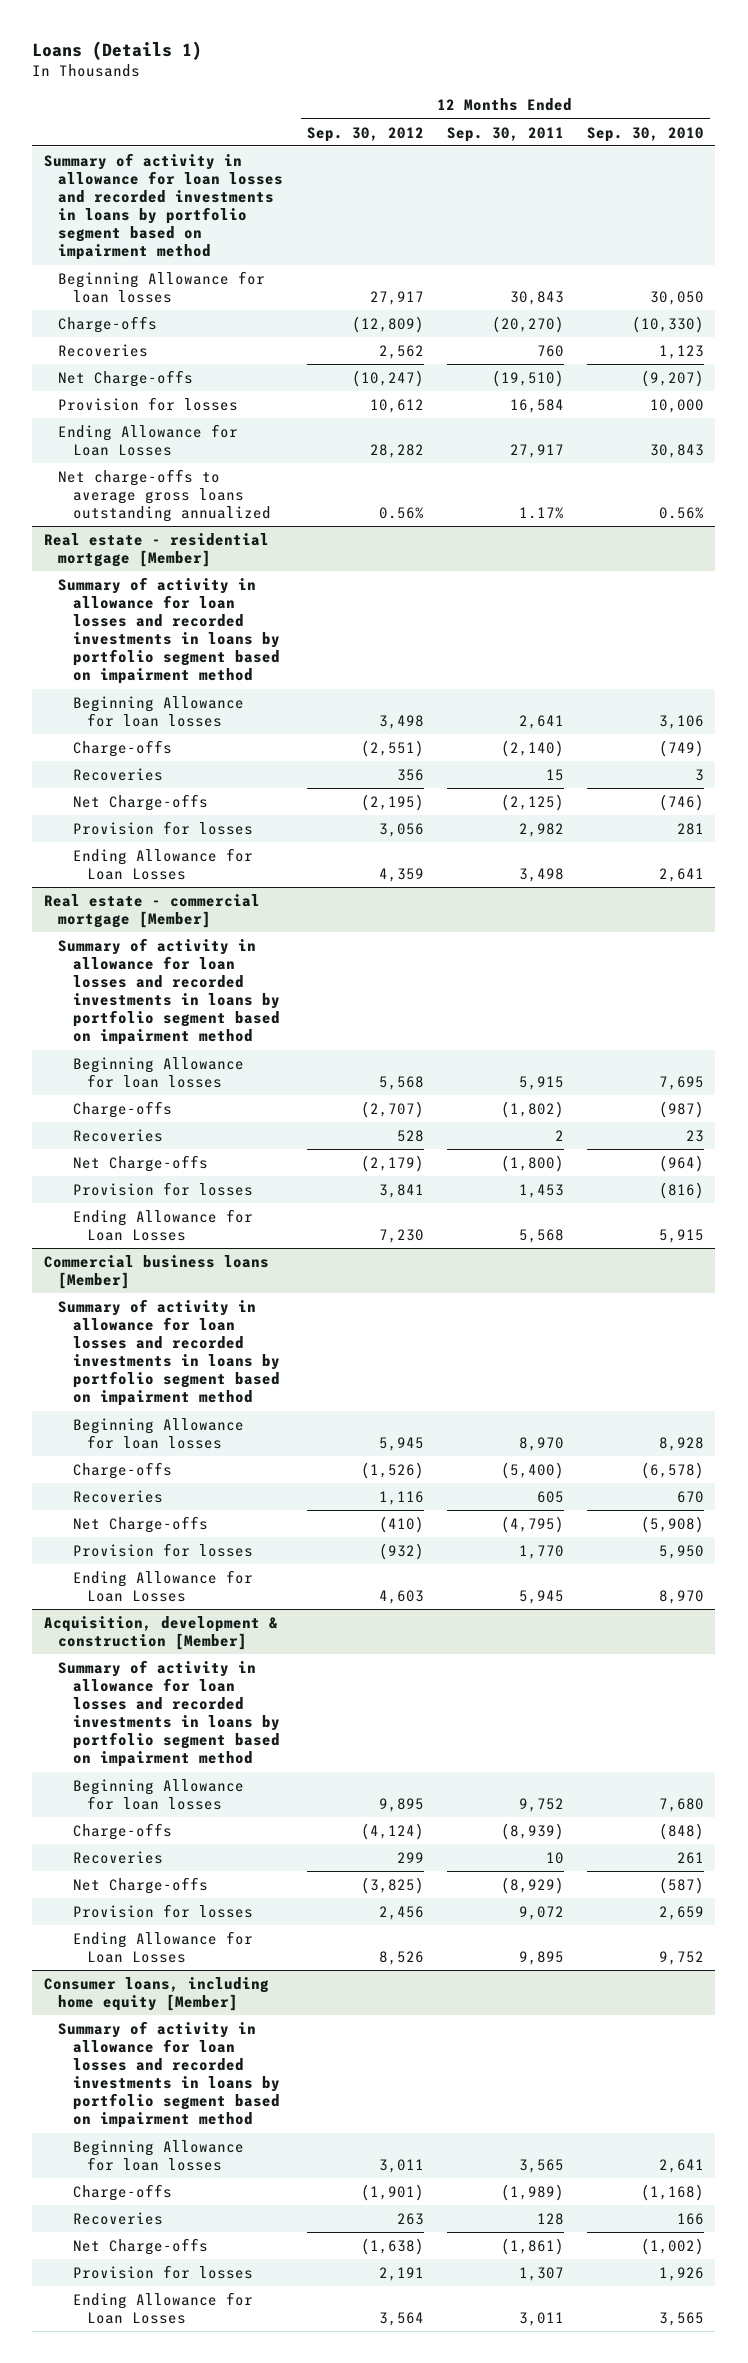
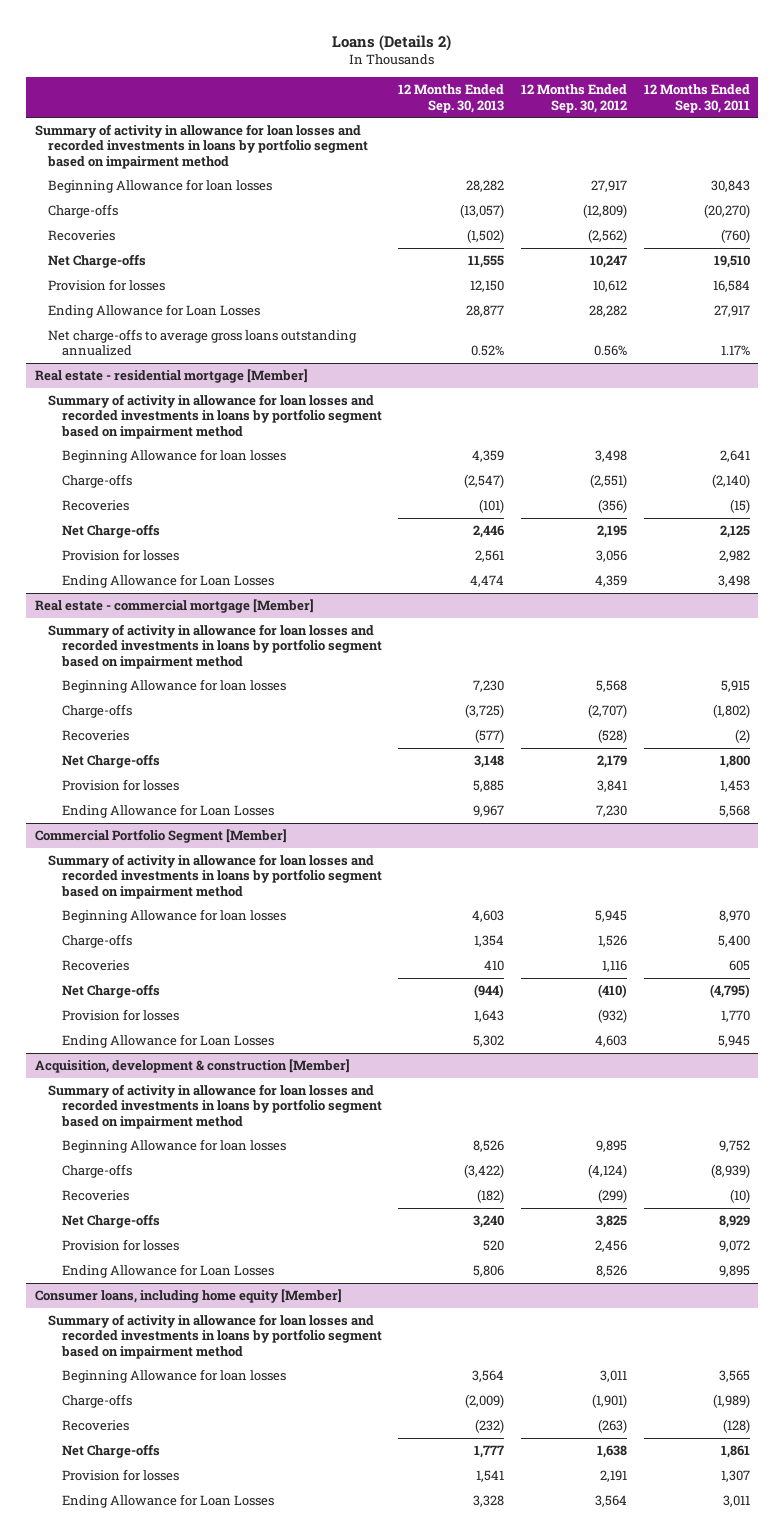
- Loans (Details 1)
+ Loans (Details 2)
- | 12 Months Ended Sep. 30, 2012 | 12 Months Ended Sep. 30, 2011 | 12 Months Ended Sep. 30, 2010
+ | 12 Months Ended Sep. 30, 2013 | 12 Months Ended Sep. 30, 2012 | 12 Months Ended Sep. 30, 2011
- Recoveries | 2,562 | 760 | 1,123
- Net Charge-offs | (10,247) | (19,510) | (9,207)
+ Recoveries | (1,502) | (2,562) | (760)
+ Net Charge-offs | 11,555 | 10,247 | 19,510
@ Real estate - residential mortgage [Member]
- Recoveries | 356 | 15 | 3
- Net Charge-offs | (2,195) | (2,125) | (746)
+ Recoveries | (101) | (356) | (15)
+ Net Charge-offs | 2,446 | 2,195 | 2,125
@ Real estate - commercial mortgage [Member]
- Recoveries | 528 | 2 | 23
- Net Charge-offs | (2,179) | (1,800) | (964)
+ Recoveries | (577) | (528) | (2)
+ Net Charge-offs | 3,148 | 2,179 | 1,800
- Commercial business loans [Member]
+ Commercial Portfolio Segment [Member]
- Charge-offs | (1,526) | (5,400) | (6,578)
+ Charge-offs | 1,354 | 1,526 | 5,400
@ Acquisition, development & construction [Member]
- Recoveries | 299 | 10 | 261
- Net Charge-offs | (3,825) | (8,929) | (587)
+ Recoveries | (182) | (299) | (10)
+ Net Charge-offs | 3,240 | 3,825 | 8,929
@ Consumer loans, including home equity [Member]
- Recoveries | 263 | 128 | 166
- Net Charge-offs | (1,638) | (1,861) | (1,002)
+ Recoveries | (232) | (263) | (128)
+ Net Charge-offs | 1,777 | 1,638 | 1,861

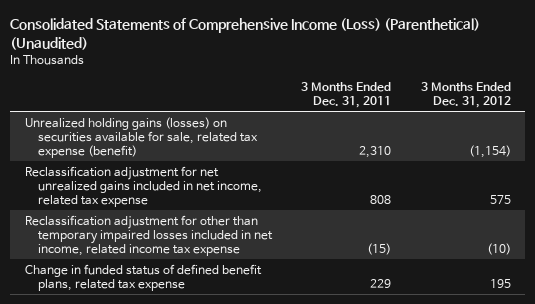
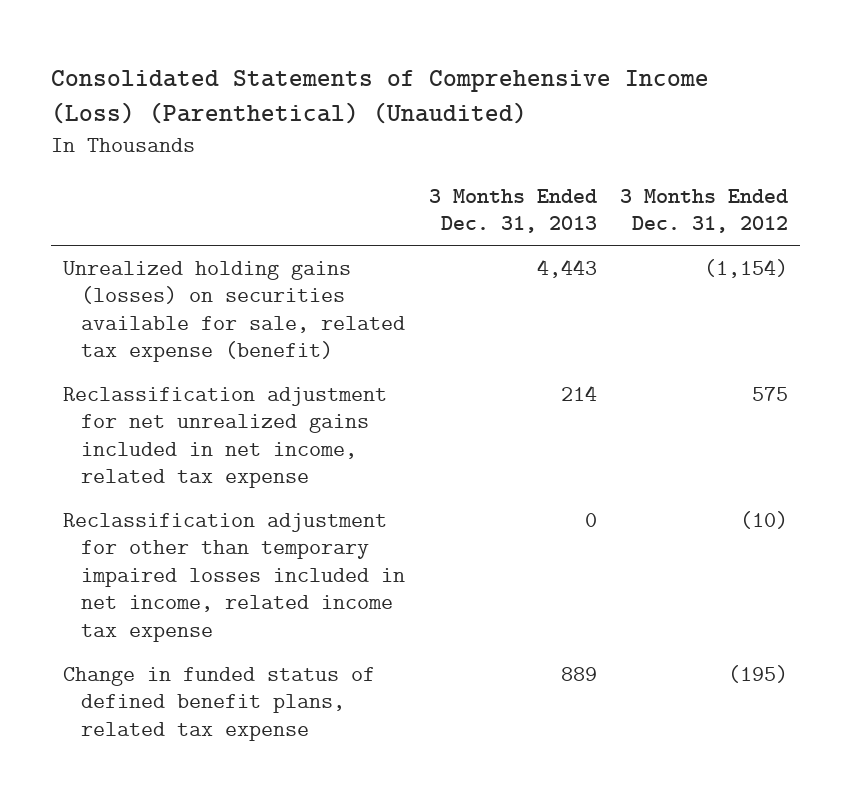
- | 3 Months Ended Dec. 31, 2011 | 3 Months Ended Dec. 31, 2012
+ | 3 Months Ended Dec. 31, 2013 | 3 Months Ended Dec. 31, 2012
- Change in funded status of defined benefit plans, related tax expense | 229 | 195
+ Change in funded status of defined benefit plans, related tax expense | 889 | (195)

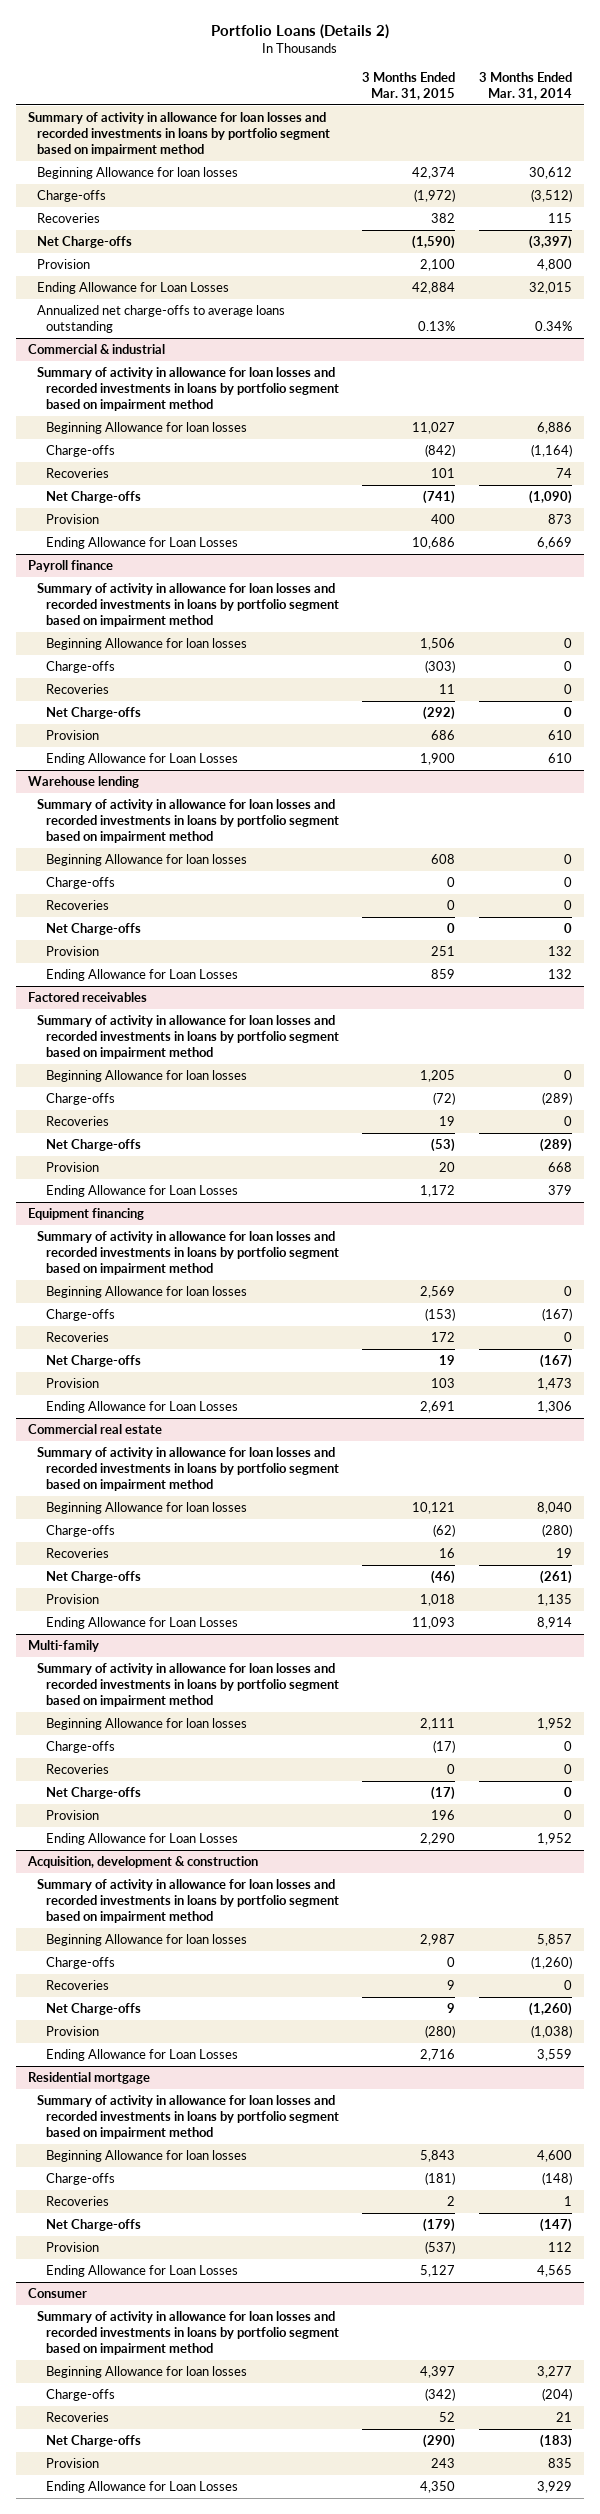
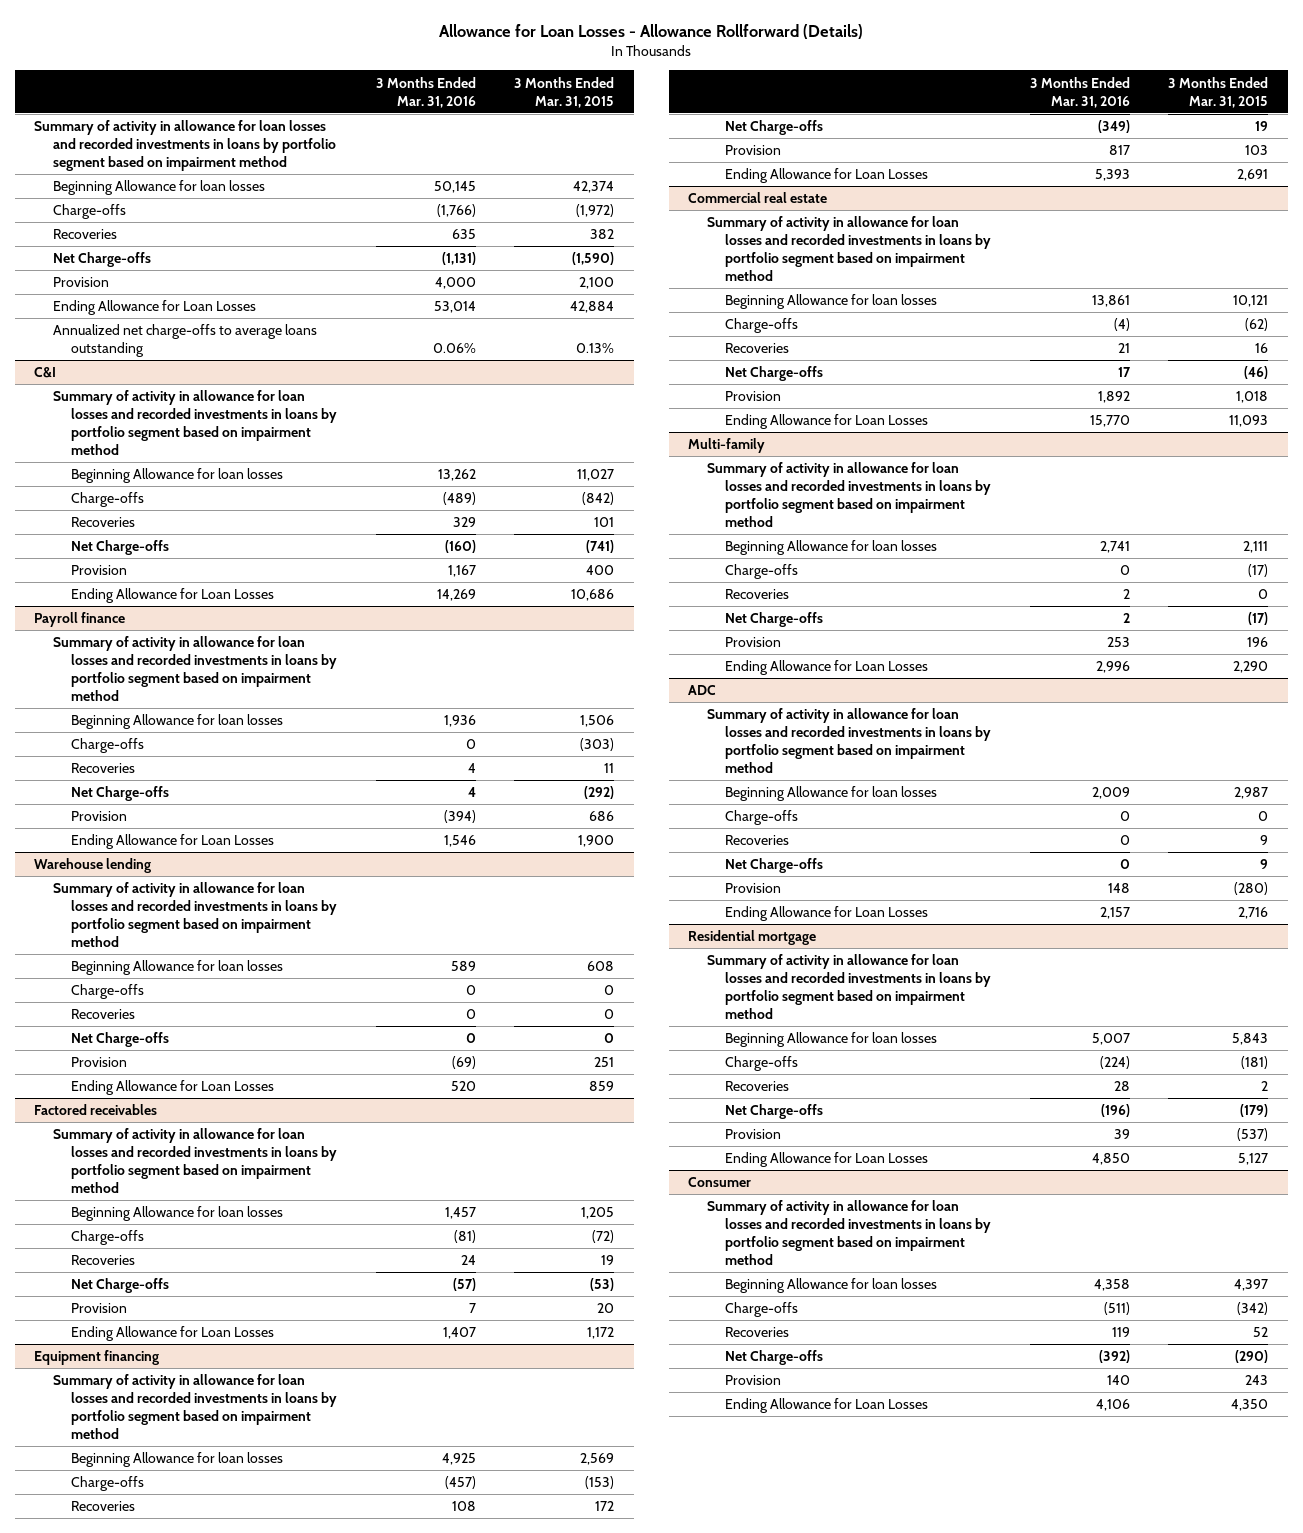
- Portfolio Loans (Details 2)
+ Allowance for Loan Losses - Allowance Rollforward (Details)
- | 3 Months Ended Mar. 31, 2015 | 3 Months Ended Mar. 31, 2014
+ | 3 Months Ended Mar. 31, 2016 | 3 Months Ended Mar. 31, 2015
- Commercial & industrial
+ C&I
- Acquisition, development & construction
+ ADC

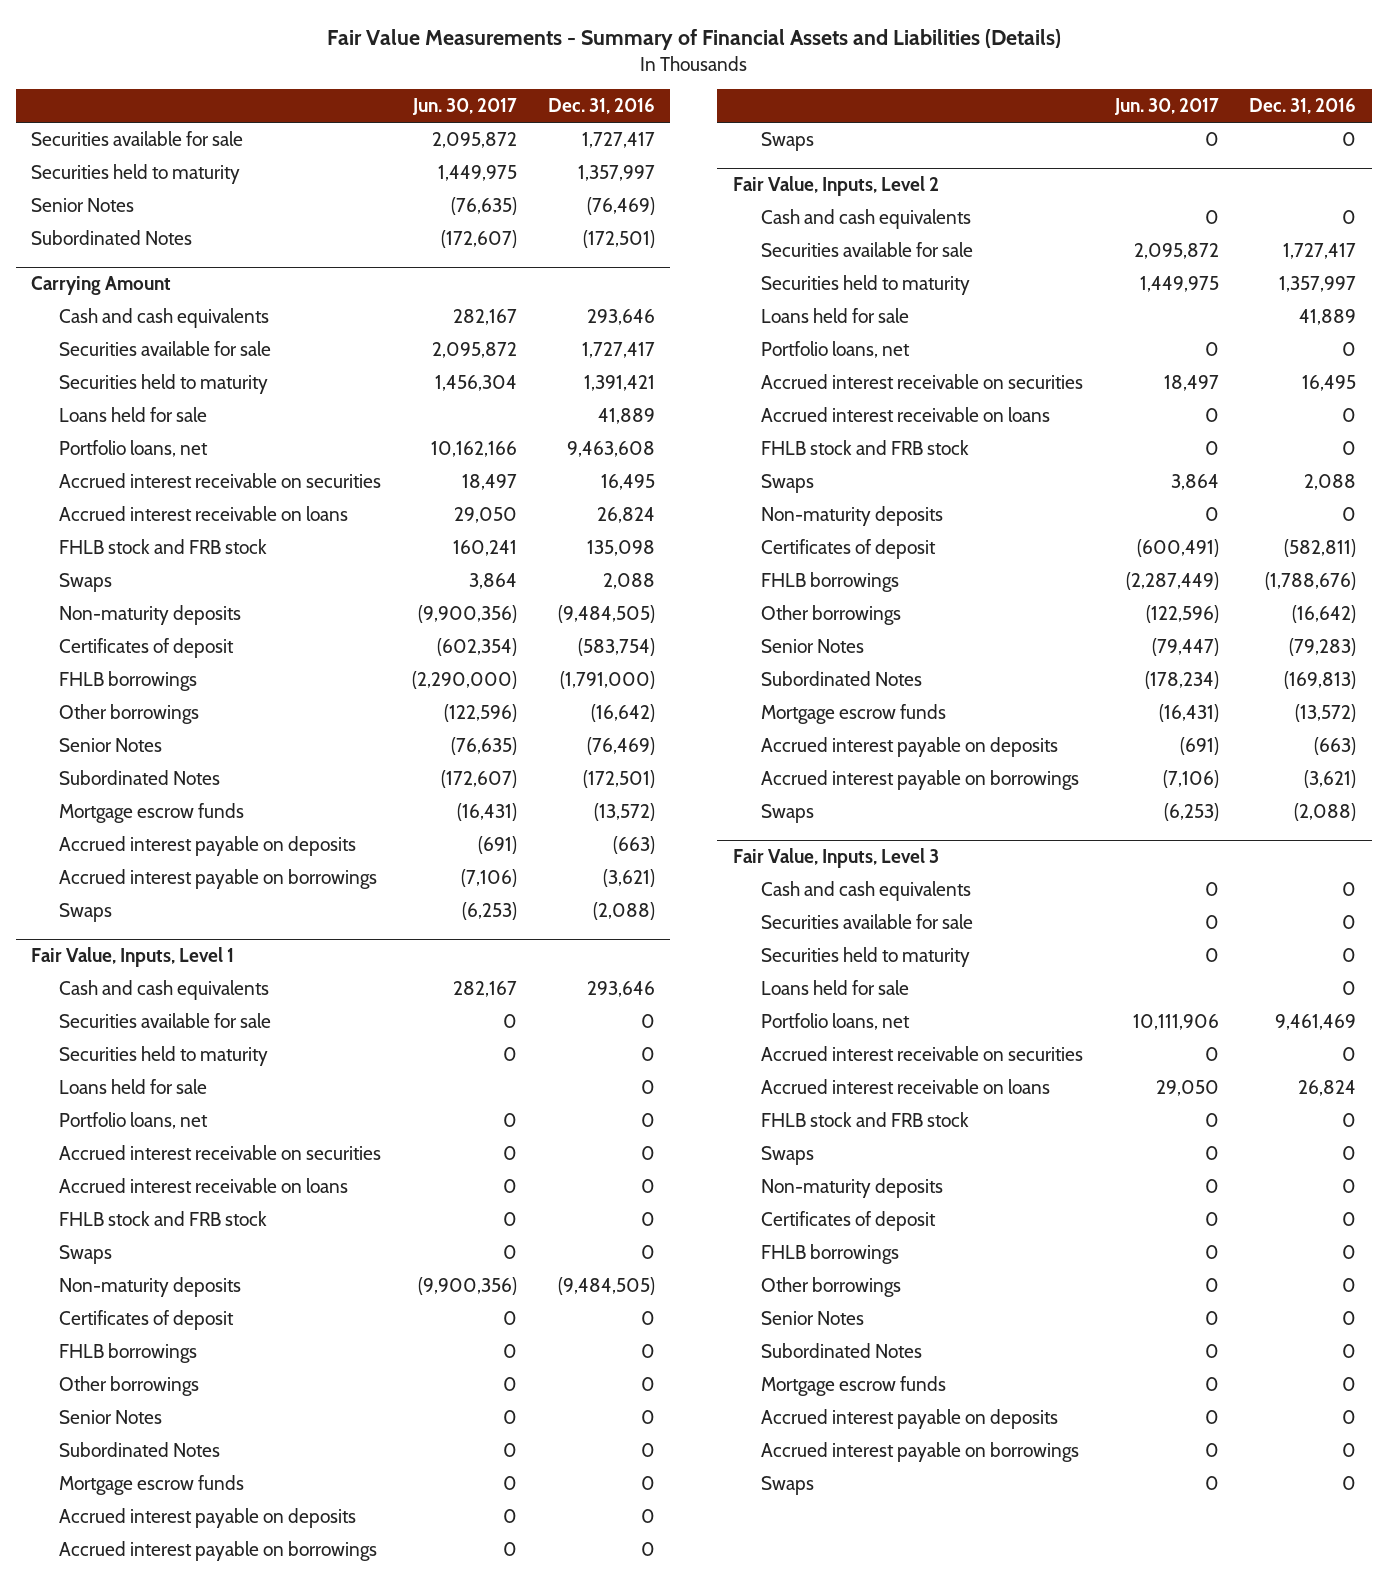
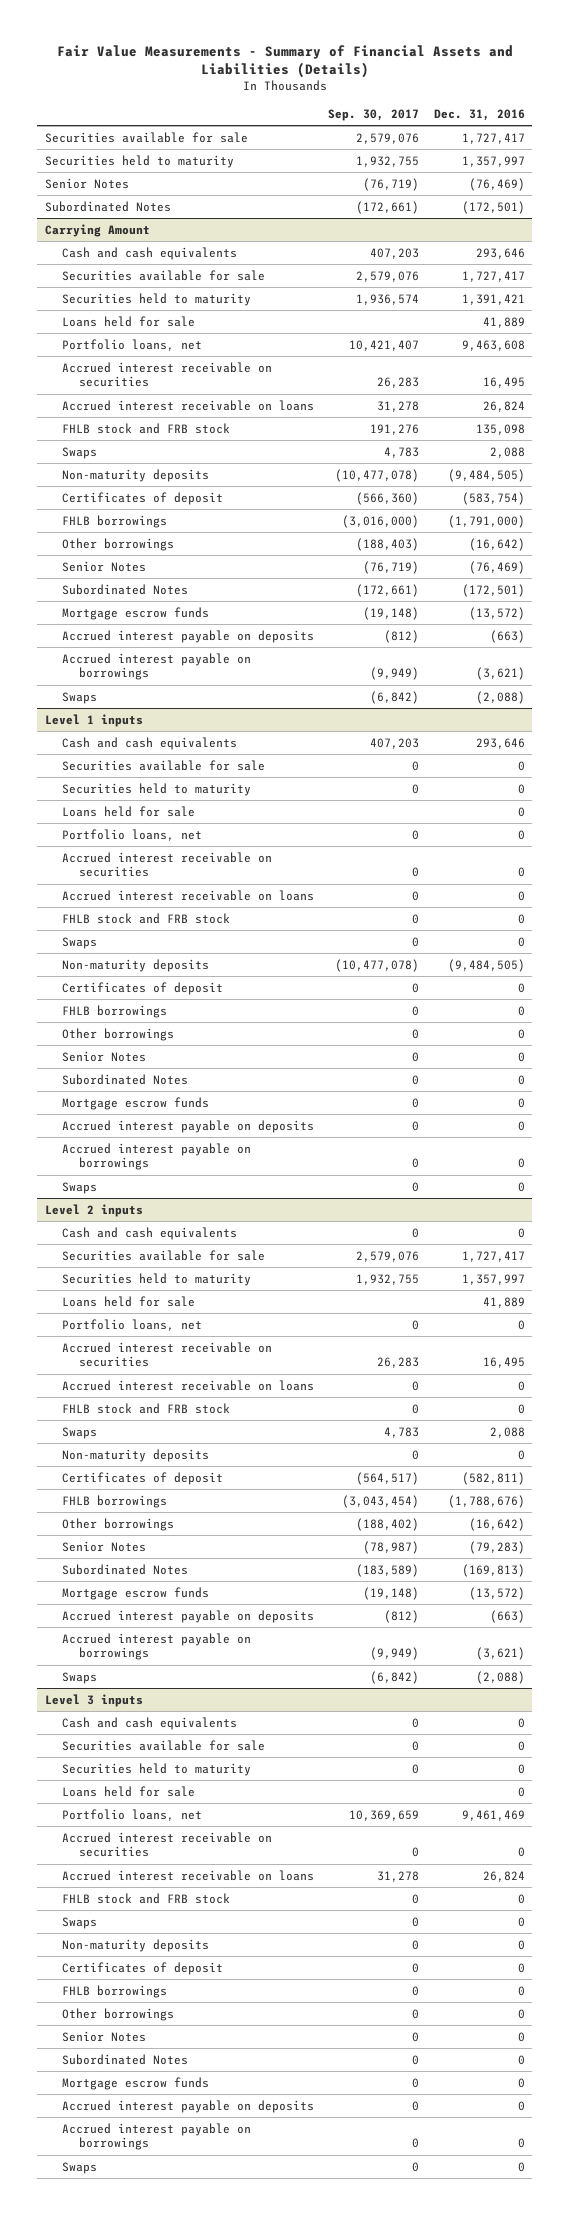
- | Jun. 30, 2017 | Dec. 31, 2016
+ | Sep. 30, 2017 | Dec. 31, 2016
- Fair Value, Inputs, Level 1
+ Level 1 inputs
- Fair Value, Inputs, Level 2
+ Level 2 inputs
- Fair Value, Inputs, Level 3
+ Level 3 inputs

